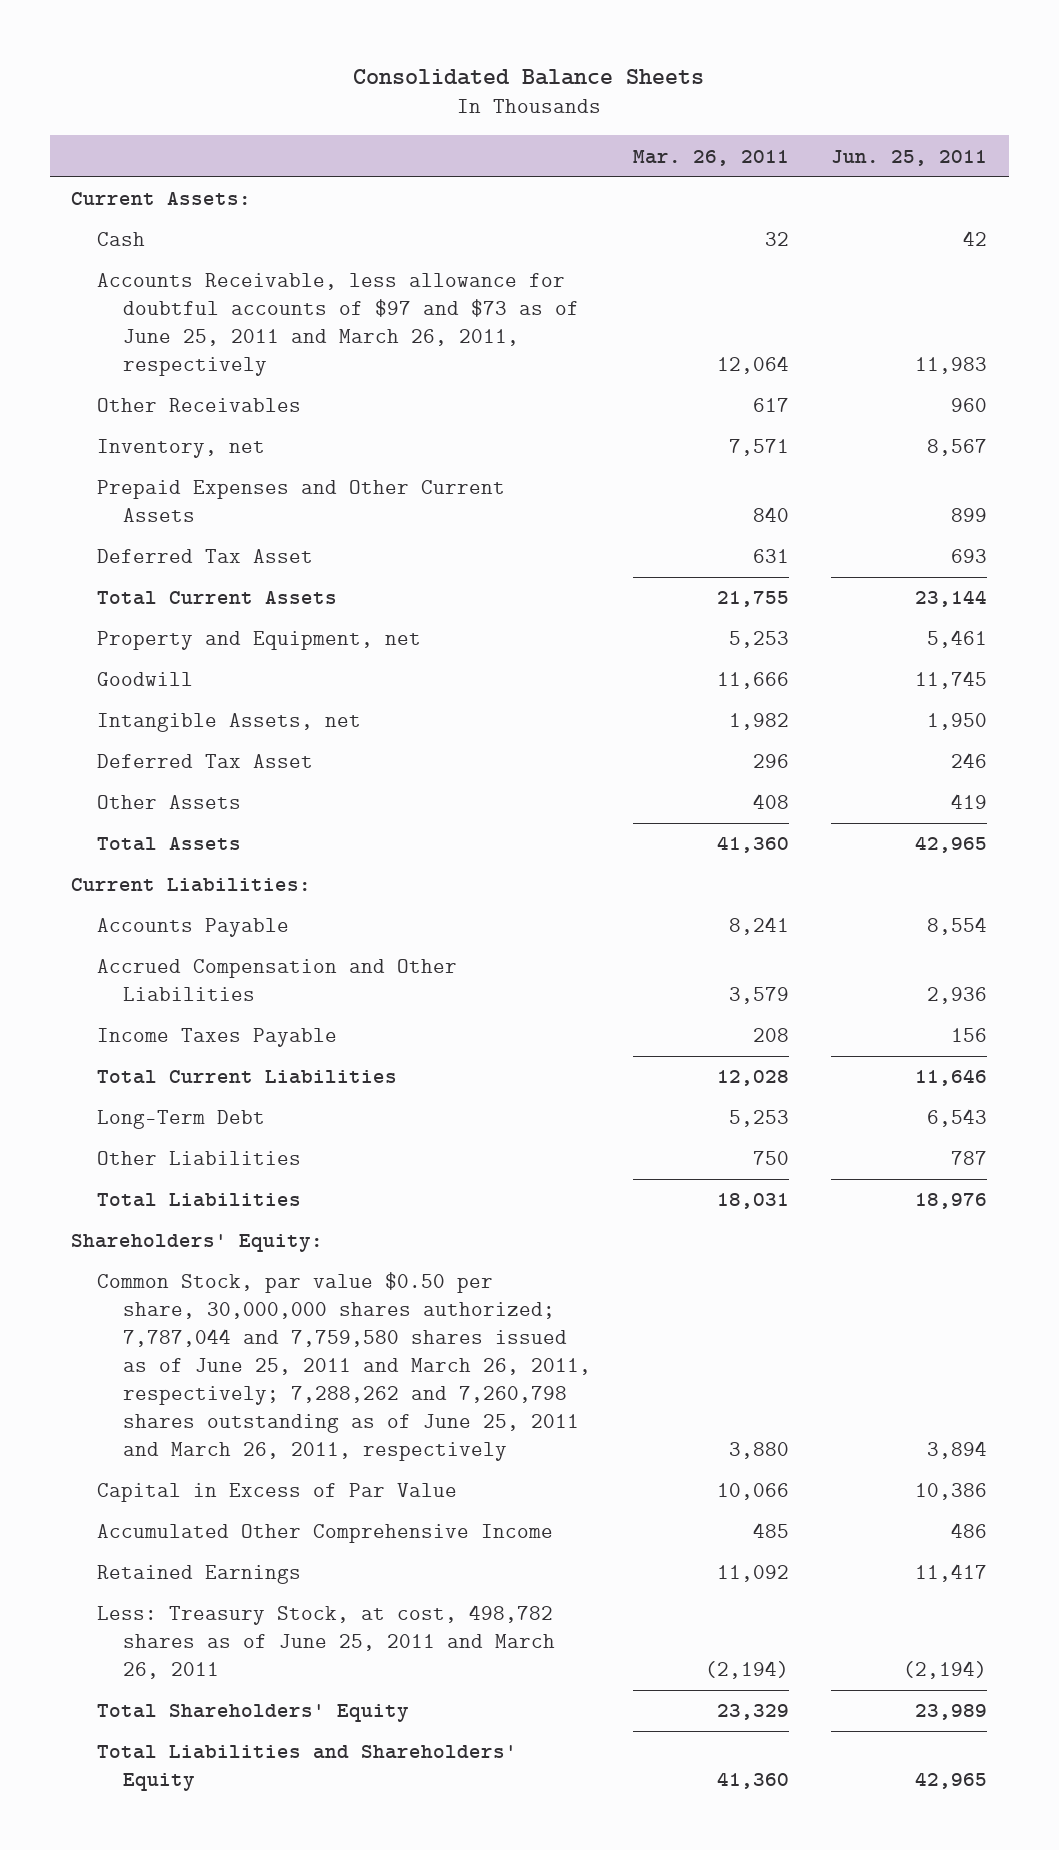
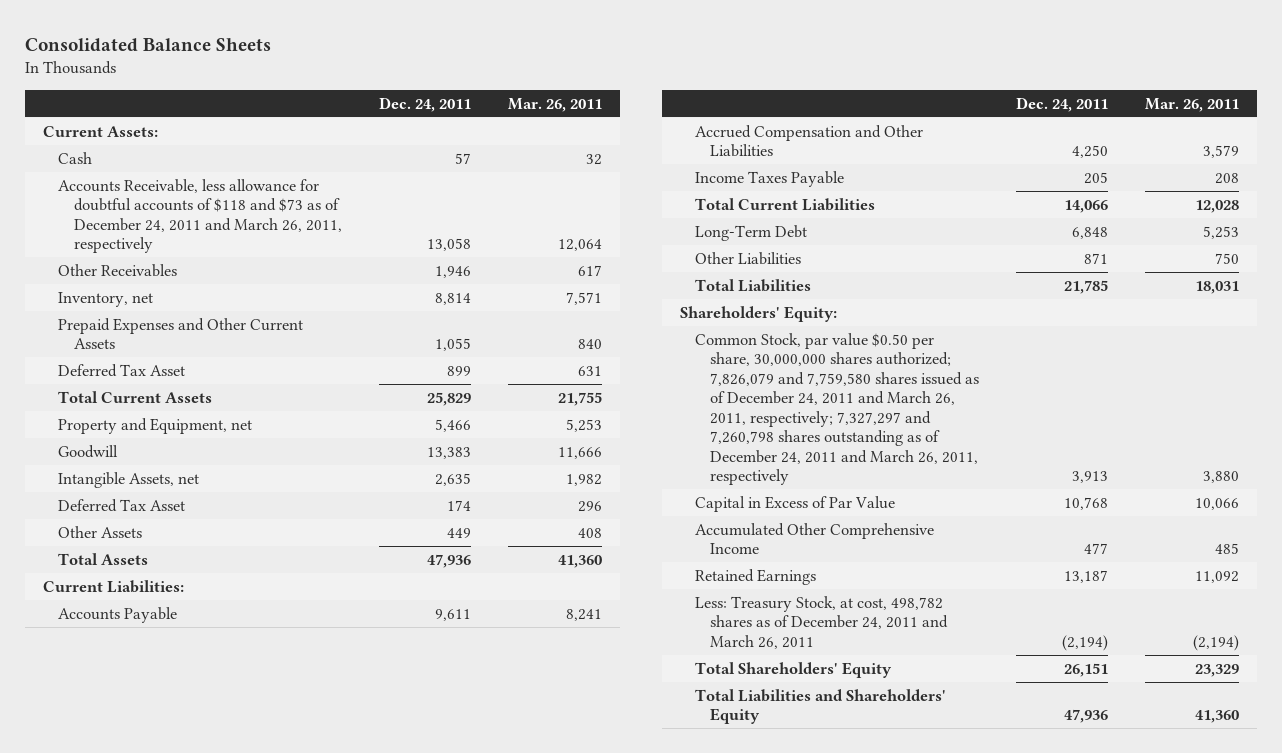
- | Mar. 26, 2011 | Jun. 25, 2011
+ | Dec. 24, 2011 | Mar. 26, 2011
- Accounts Receivable, less allowance for doubtful accounts of $97 and $73 as of June 25, 2011 and March 26, 2011, respectively | 12,064 | 11,983
+ Accounts Receivable, less allowance for doubtful accounts of $118 and $73 as of December 24, 2011 and March 26, 2011, respectively | 13,058 | 12,064
- Common Stock, par value $0.50 per share, 30,000,000 shares authorized; 7,787,044 and 7,759,580 shares issued as of June 25, 2011 and March 26, 2011, respectively; 7,288,262 and 7,260,798 shares outstanding as of June 25, 2011 and March 26, 2011, respectively | 3,880 | 3,894
+ Common Stock, par value $0.50 per share, 30,000,000 shares authorized; 7,826,079 and 7,759,580 shares issued as of December 24, 2011 and March 26, 2011, respectively; 7,327,297 and 7,260,798 shares outstanding as of December 24, 2011 and March 26, 2011, respectively | 3,913 | 3,880
- Less: Treasury Stock, at cost, 498,782 shares as of June 25, 2011 and March 26, 2011 | (2,194) | (2,194)
+ Less: Treasury Stock, at cost, 498,782 shares as of December 24, 2011 and March 26, 2011 | (2,194) | (2,194)

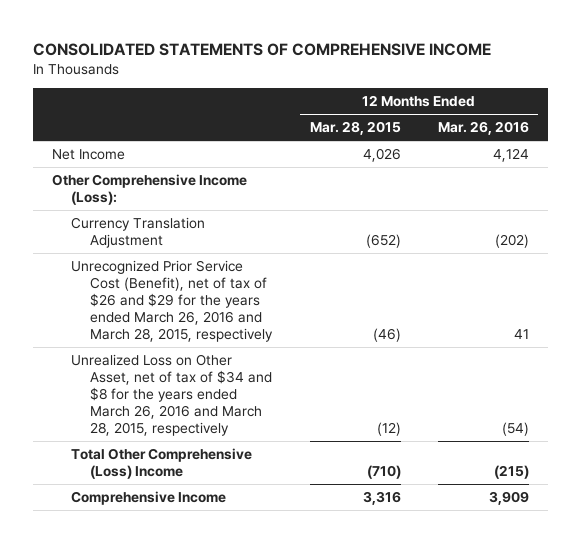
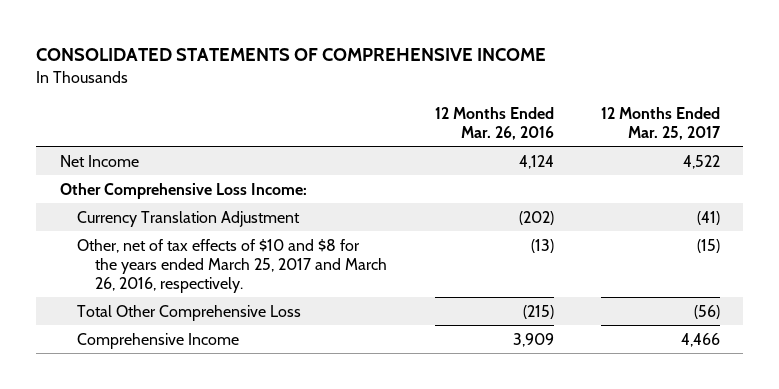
- | 12 Months Ended Mar. 28, 2015 | 12 Months Ended Mar. 26, 2016
+ | 12 Months Ended Mar. 26, 2016 | 12 Months Ended Mar. 25, 2017
- Other Comprehensive Income (Loss):
+ Other Comprehensive Loss Income:
- Unrecognized Prior Service Cost (Benefit), net of tax of $26 and $29 for the years ended March 26, 2016 and March 28, 2015, respectively | (46) | 41
- Unrealized Loss on Other Asset, net of tax of $34 and $8 for the years ended March 26, 2016 and March 28, 2015, respectively | (12) | (54)
- Total Other Comprehensive (Loss) Income | (710) | (215)
+ Other, net of tax effects of $10 and $8 for the years ended March 25, 2017 and March 26, 2016, respectively. | (13) | (15)
+ Total Other Comprehensive Loss | (215) | (56)

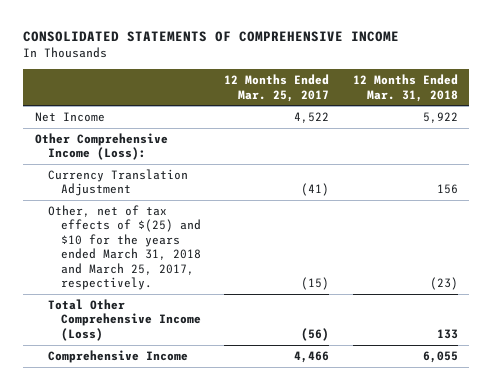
- | 12 Months Ended Mar. 26, 2016 | 12 Months Ended Mar. 25, 2017
+ | 12 Months Ended Mar. 25, 2017 | 12 Months Ended Mar. 31, 2018
- Other Comprehensive Loss Income:
+ Other Comprehensive Income (Loss):
- Other, net of tax effects of $10 and $8 for the years ended March 25, 2017 and March 26, 2016, respectively. | (13) | (15)
- Total Other Comprehensive Loss | (215) | (56)
+ Other, net of tax effects of $(25) and $10 for the years ended March 31, 2018 and March 25, 2017, respectively. | (15) | (23)
+ Total Other Comprehensive Income (Loss) | (56) | 133

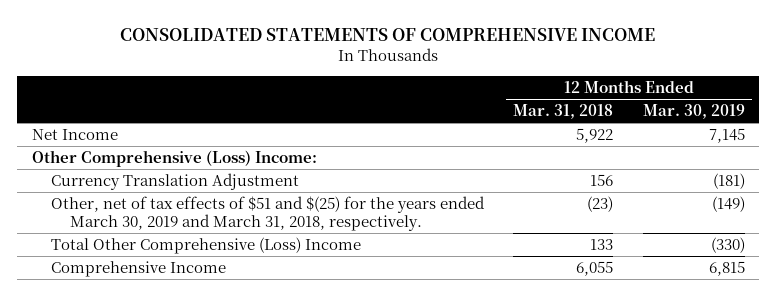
- | 12 Months Ended Mar. 25, 2017 | 12 Months Ended Mar. 31, 2018
+ | 12 Months Ended Mar. 31, 2018 | 12 Months Ended Mar. 30, 2019
- Other Comprehensive Income (Loss):
+ Other Comprehensive (Loss) Income:
- Other, net of tax effects of $(25) and $10 for the years ended March 31, 2018 and March 25, 2017, respectively. | (15) | (23)
- Total Other Comprehensive Income (Loss) | (56) | 133
+ Other, net of tax effects of $51 and $(25) for the years ended March 30, 2019 and March 31, 2018, respectively. | (23) | (149)
+ Total Other Comprehensive (Loss) Income | 133 | (330)

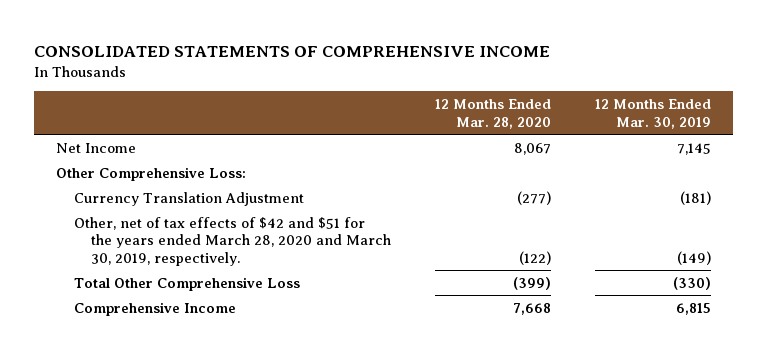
- | 12 Months Ended Mar. 31, 2018 | 12 Months Ended Mar. 30, 2019
+ | 12 Months Ended Mar. 28, 2020 | 12 Months Ended Mar. 30, 2019
- Other Comprehensive (Loss) Income:
+ Other Comprehensive Loss:
- Other, net of tax effects of $51 and $(25) for the years ended March 30, 2019 and March 31, 2018, respectively. | (23) | (149)
- Total Other Comprehensive (Loss) Income | 133 | (330)
+ Other, net of tax effects of $42 and $51 for the years ended March 28, 2020 and March 30, 2019, respectively. | (122) | (149)
+ Total Other Comprehensive Loss | (399) | (330)

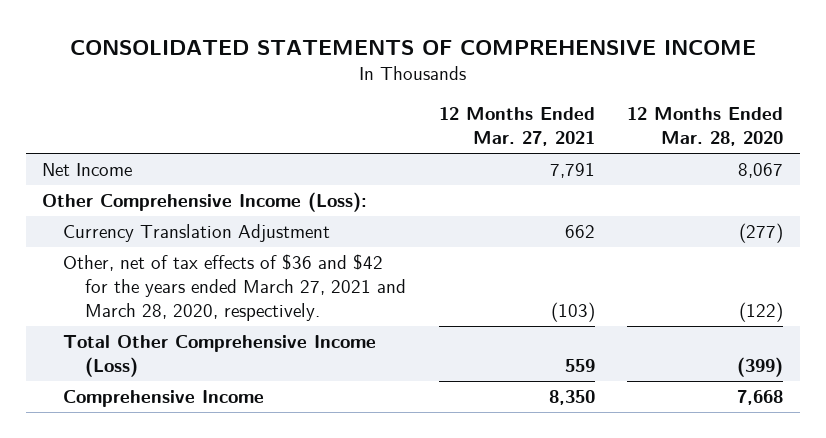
- | 12 Months Ended Mar. 28, 2020 | 12 Months Ended Mar. 30, 2019
+ | 12 Months Ended Mar. 27, 2021 | 12 Months Ended Mar. 28, 2020
- Other Comprehensive Loss:
+ Other Comprehensive Income (Loss):
- Other, net of tax effects of $42 and $51 for the years ended March 28, 2020 and March 30, 2019, respectively. | (122) | (149)
- Total Other Comprehensive Loss | (399) | (330)
+ Other, net of tax effects of $36 and $42 for the years ended March 27, 2021 and March 28, 2020, respectively. | (103) | (122)
+ Total Other Comprehensive Income (Loss) | 559 | (399)

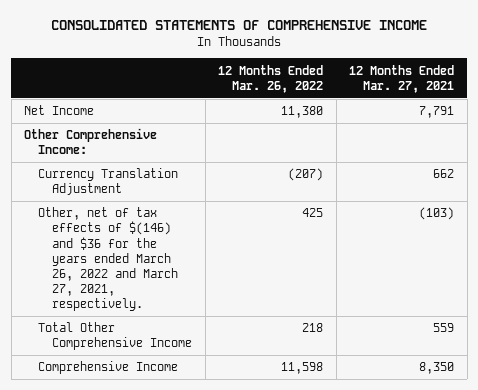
- | 12 Months Ended Mar. 27, 2021 | 12 Months Ended Mar. 28, 2020
+ | 12 Months Ended Mar. 26, 2022 | 12 Months Ended Mar. 27, 2021
- Other Comprehensive Income (Loss):
+ Other Comprehensive Income:
- Other, net of tax effects of $36 and $42 for the years ended March 27, 2021 and March 28, 2020, respectively. | (103) | (122)
- Total Other Comprehensive Income (Loss) | 559 | (399)
+ Other, net of tax effects of $(146) and $36 for the years ended March 26, 2022 and March 27, 2021, respectively. | 425 | (103)
+ Total Other Comprehensive Income | 218 | 559

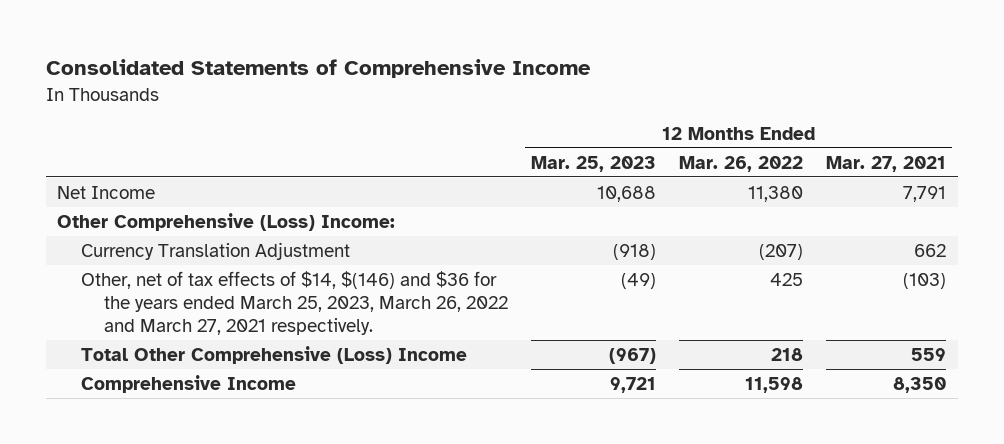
- CONSOLIDATED STATEMENTS OF COMPREHENSIVE INCOME
+ Consolidated Statements of Comprehensive Income
- | 12 Months Ended Mar. 26, 2022 | 12 Months Ended Mar. 27, 2021
+ | 12 Months Ended Mar. 25, 2023 | 12 Months Ended Mar. 26, 2022 | 12 Months Ended Mar. 27, 2021
- Other Comprehensive Income:
+ Other Comprehensive (Loss) Income:
- Other, net of tax effects of $(146) and $36 for the years ended March 26, 2022 and March 27, 2021, respectively. | 425 | (103)
- Total Other Comprehensive Income | 218 | 559
+ Other, net of tax effects of $14, $(146) and $36 for the years ended March 25, 2023, March 26, 2022 and March 27, 2021 respectively. | (49) | 425 | (103)
+ Total Other Comprehensive (Loss) Income | (967) | 218 | 559

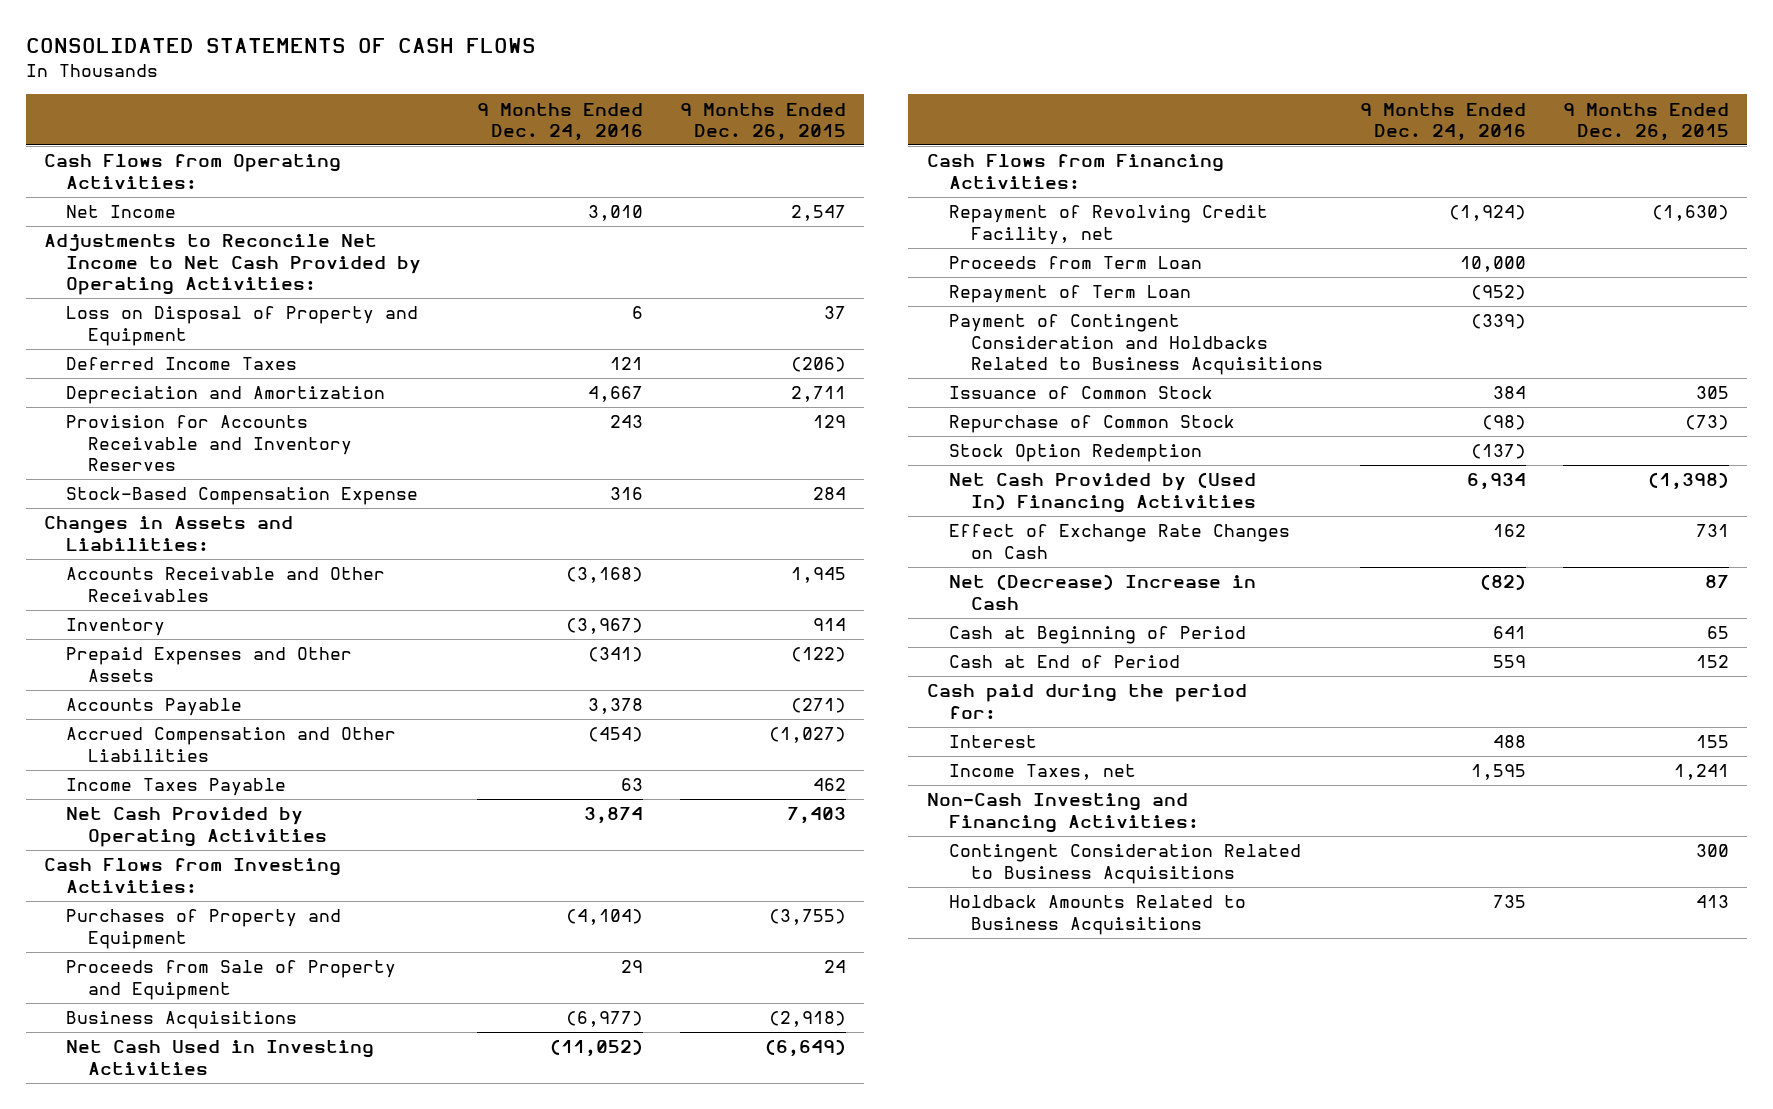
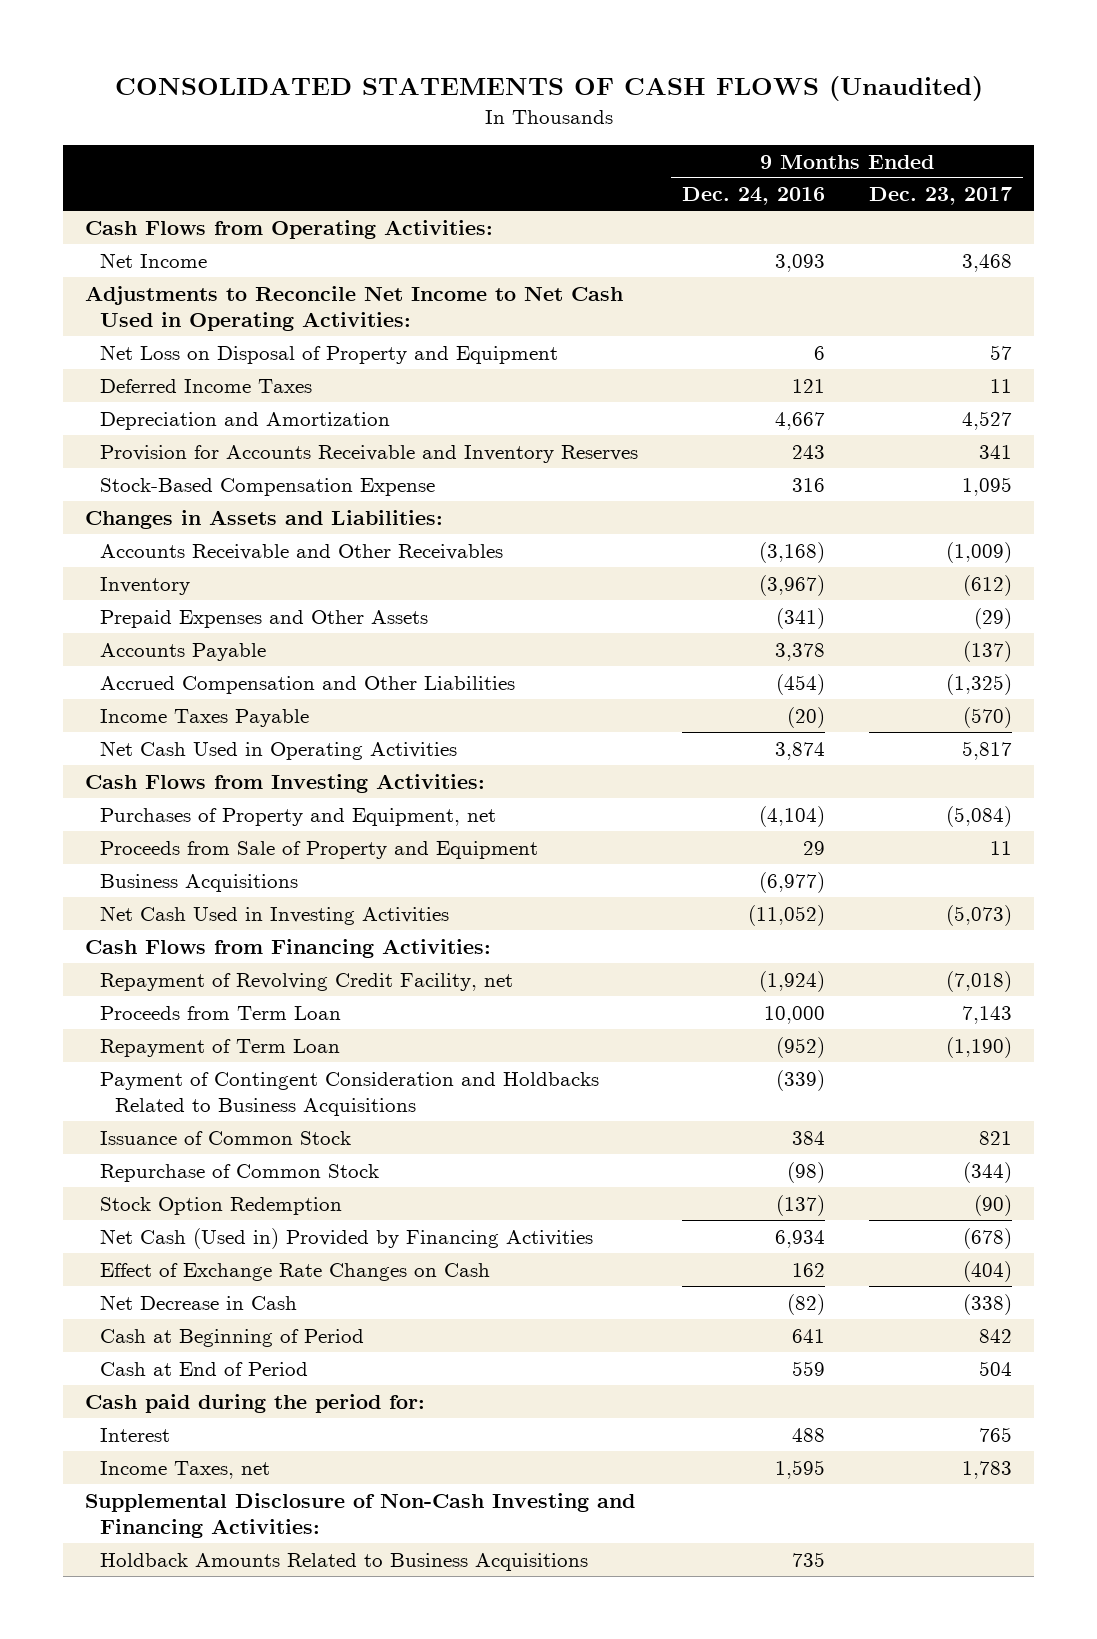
- CONSOLIDATED STATEMENTS OF CASH FLOWS
+ CONSOLIDATED STATEMENTS OF CASH FLOWS (Unaudited)
- | 9 Months Ended Dec. 24, 2016 | 9 Months Ended Dec. 26, 2015
+ | 9 Months Ended Dec. 24, 2016 | 9 Months Ended Dec. 23, 2017
- Net Income | 3,010 | 2,547
- Adjustments to Reconcile Net Income to Net Cash Provided by Operating Activities:
- Loss on Disposal of Property and Equipment | 6 | 37
+ Net Income | 3,093 | 3,468
+ Adjustments to Reconcile Net Income to Net Cash Used in Operating Activities:
+ Net Loss on Disposal of Property and Equipment | 6 | 57
- Income Taxes Payable | 63 | 462
- Net Cash Provided by Operating Activities | 3,874 | 7,403
+ Income Taxes Payable | (20) | (570)
+ Net Cash Used in Operating Activities | 3,874 | 5,817
- Purchases of Property and Equipment | (4,104) | (3,755)
+ Purchases of Property and Equipment, net | (4,104) | (5,084)
- Net Cash Provided by (Used In) Financing Activities | 6,934 | (1,398)
+ Net Cash (Used in) Provided by Financing Activities | 6,934 | (678)
- Net (Decrease) Increase in Cash | (82) | 87
+ Net Decrease in Cash | (82) | (338)
- Non-Cash Investing and Financing Activities:
- Contingent Consideration Related to Business Acquisitions | | 300
+ Supplemental Disclosure of Non-Cash Investing and Financing Activities:

